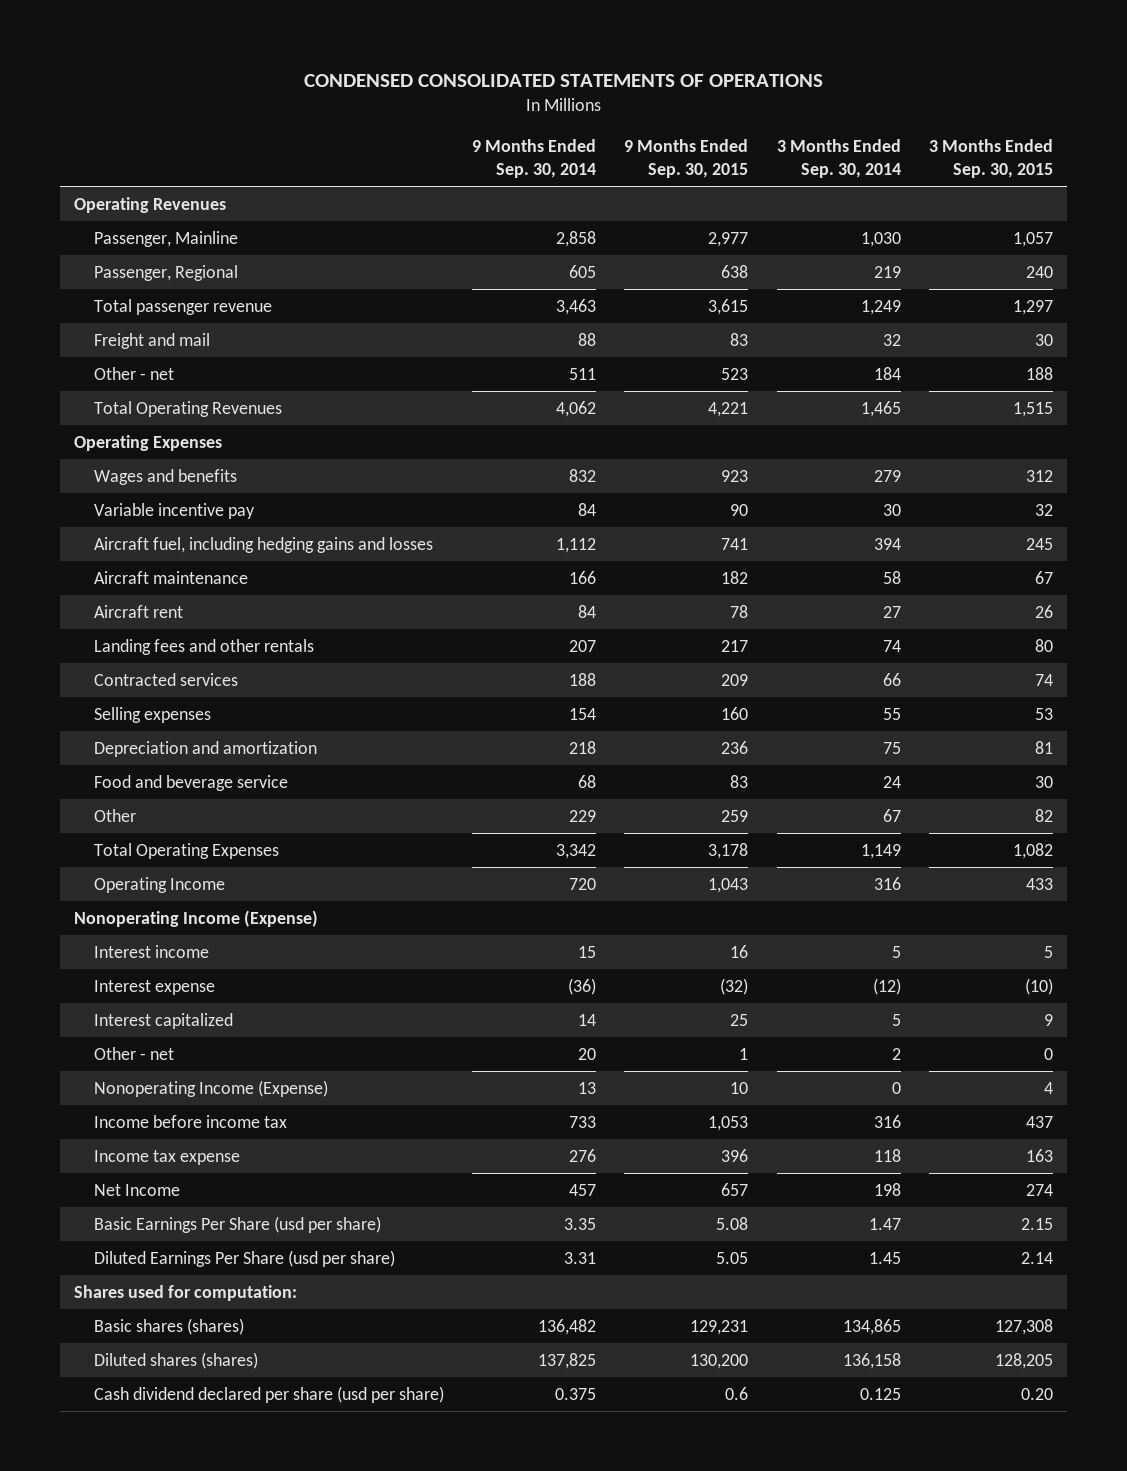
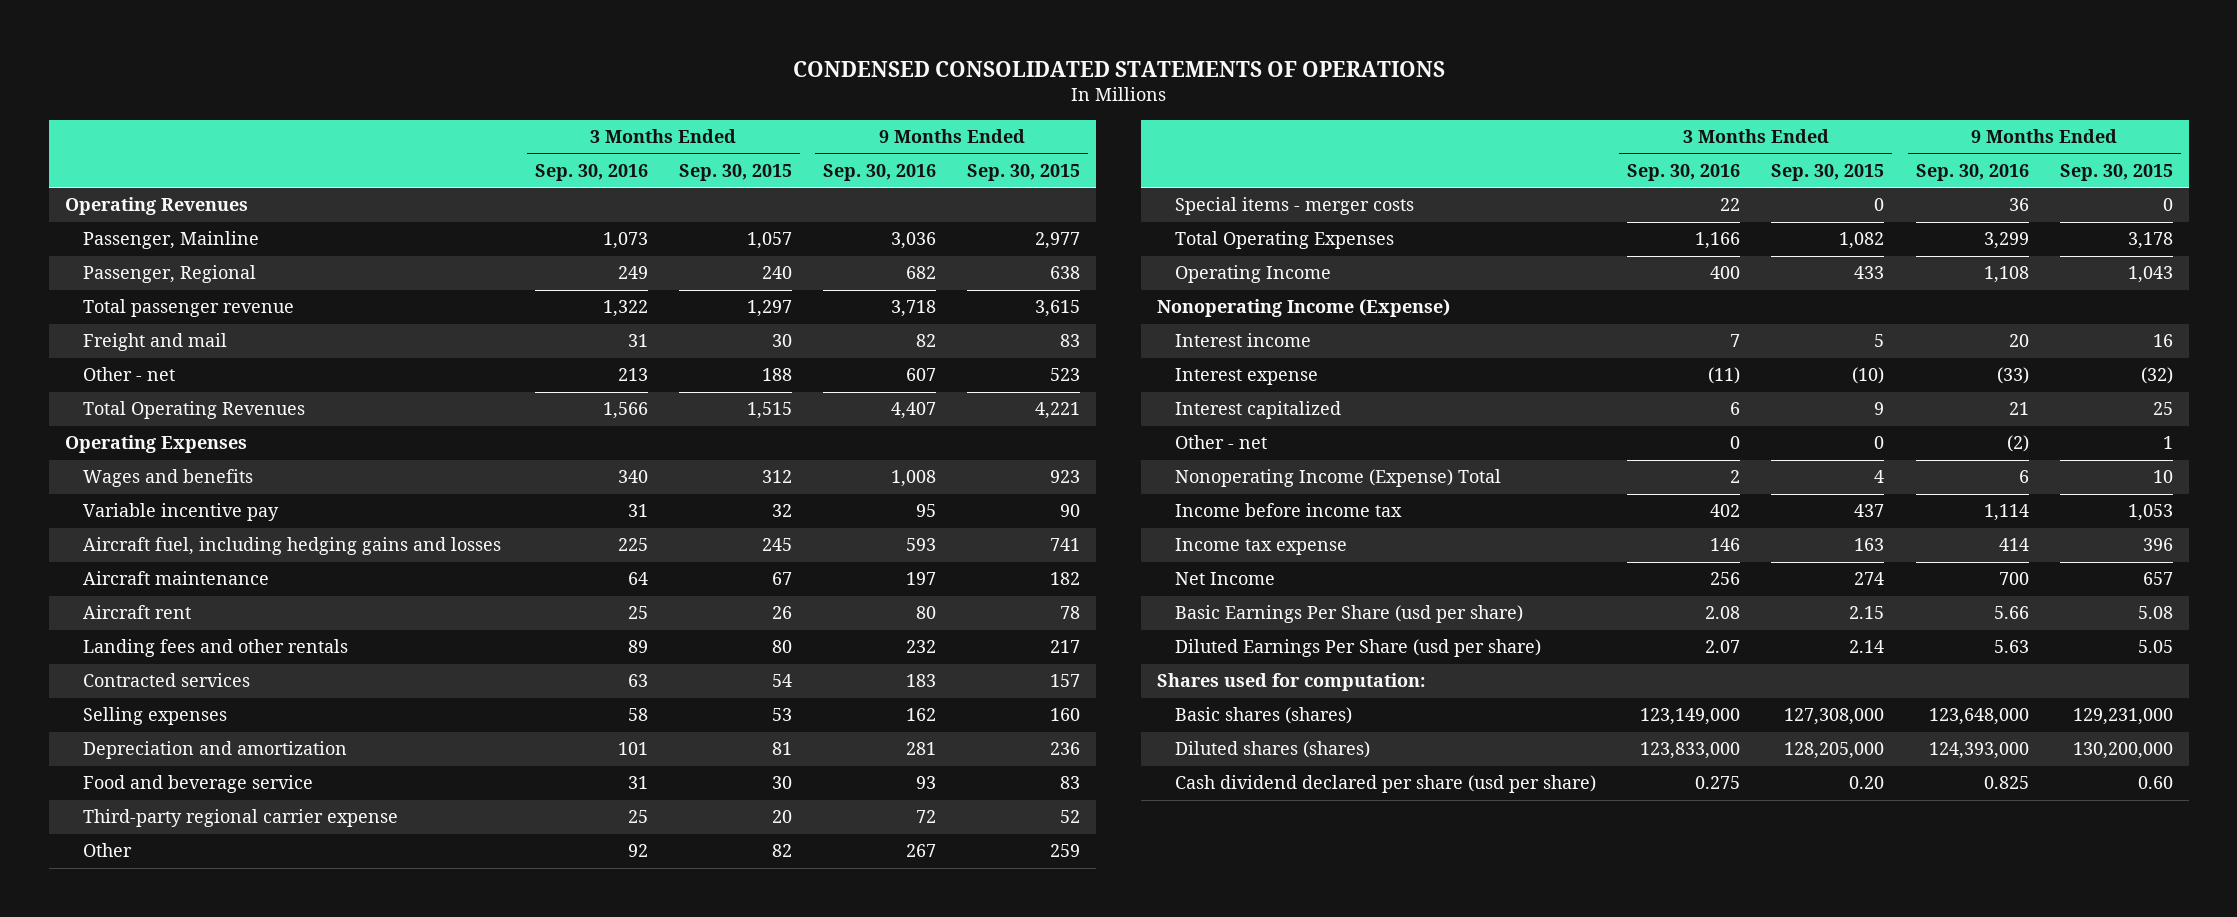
- | 9 Months Ended Sep. 30, 2014 | 9 Months Ended Sep. 30, 2015 | 3 Months Ended Sep. 30, 2014 | 3 Months Ended Sep. 30, 2015
+ | 3 Months Ended Sep. 30, 2016 | 3 Months Ended Sep. 30, 2015 | 9 Months Ended Sep. 30, 2016 | 9 Months Ended Sep. 30, 2015
- Contracted services | 188 | 209 | 66 | 74
+ Contracted services | 63 | 54 | 183 | 157
+ Third-party regional carrier expense | 25 | 20 | 72 | 52
+ Special items - merger costs | 22 | 0 | 36 | 0
- Nonoperating Income (Expense) | 13 | 10 | 0 | 4
+ Nonoperating Income (Expense) Total | 2 | 4 | 6 | 10
- Basic shares (shares) | 136,482 | 129,231 | 134,865 | 127,308
- Diluted shares (shares) | 137,825 | 130,200 | 136,158 | 128,205
- Cash dividend declared per share (usd per share) | 0.375 | 0.6 | 0.125 | 0.20
+ Basic shares (shares) | 123,149,000 | 127,308,000 | 123,648,000 | 129,231,000
+ Diluted shares (shares) | 123,833,000 | 128,205,000 | 124,393,000 | 130,200,000
+ Cash dividend declared per share (usd per share) | 0.275 | 0.20 | 0.825 | 0.60

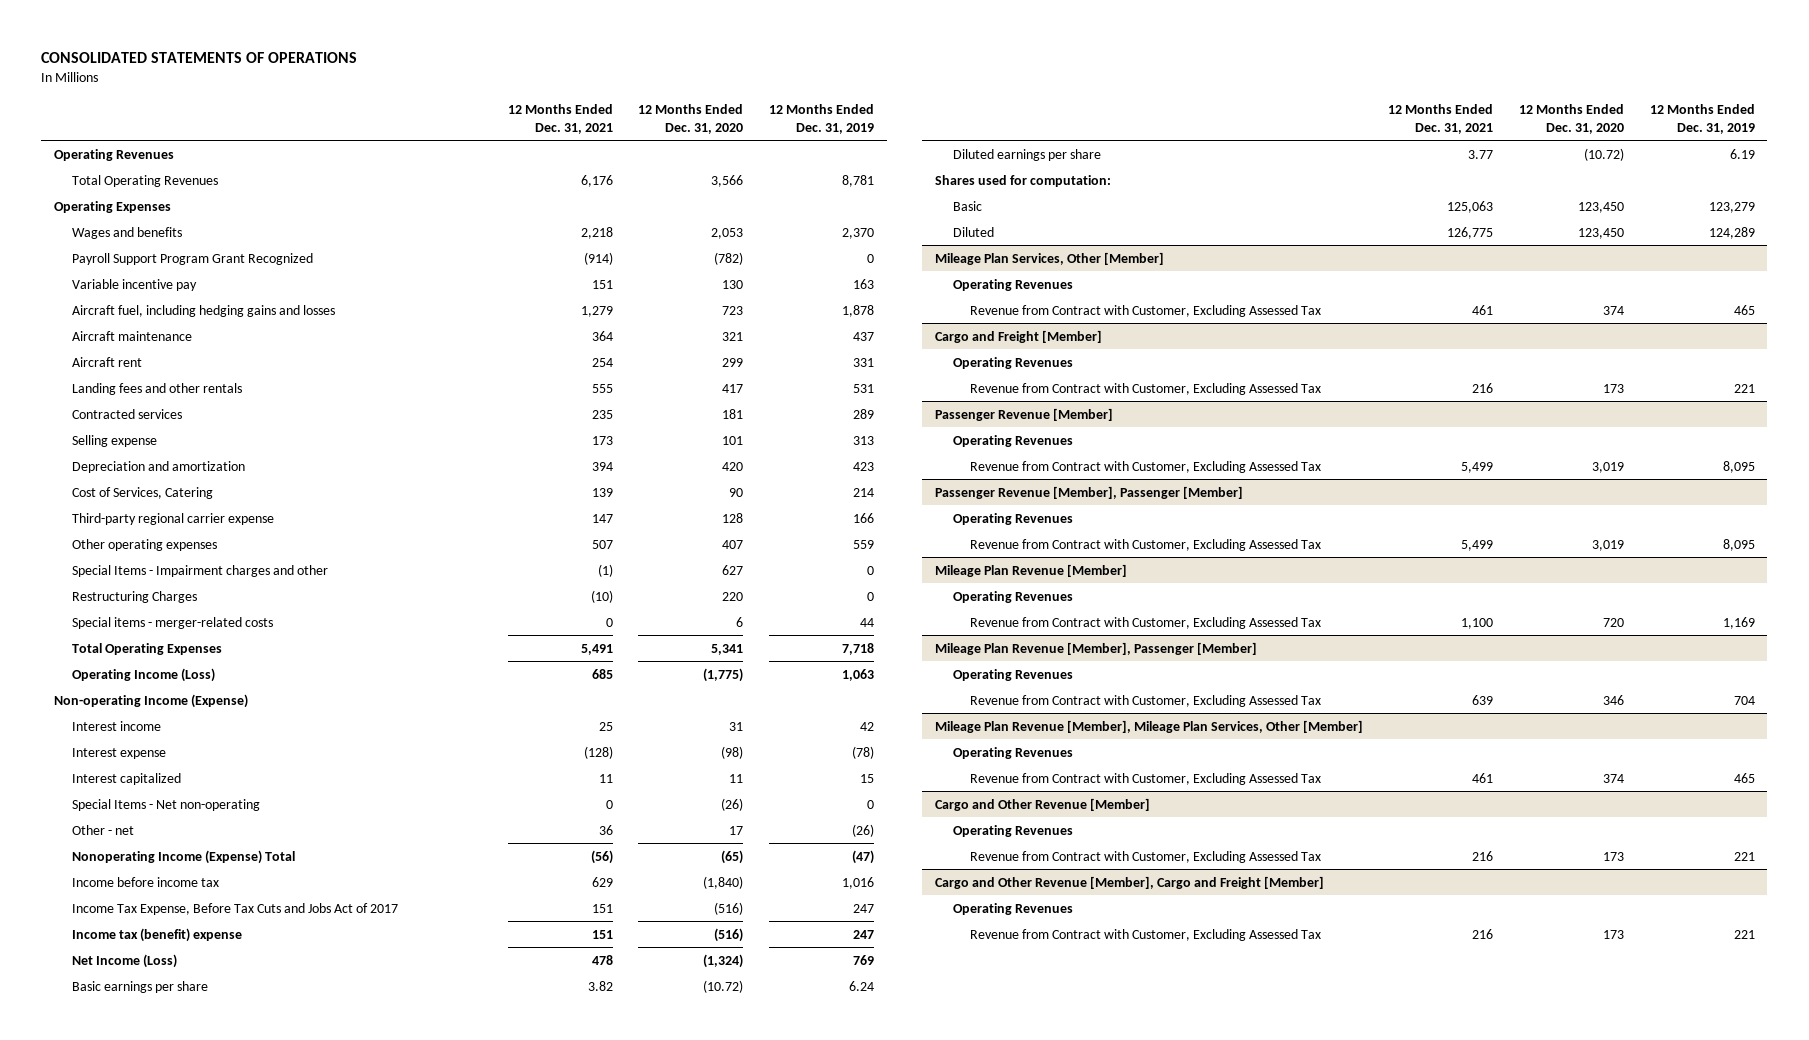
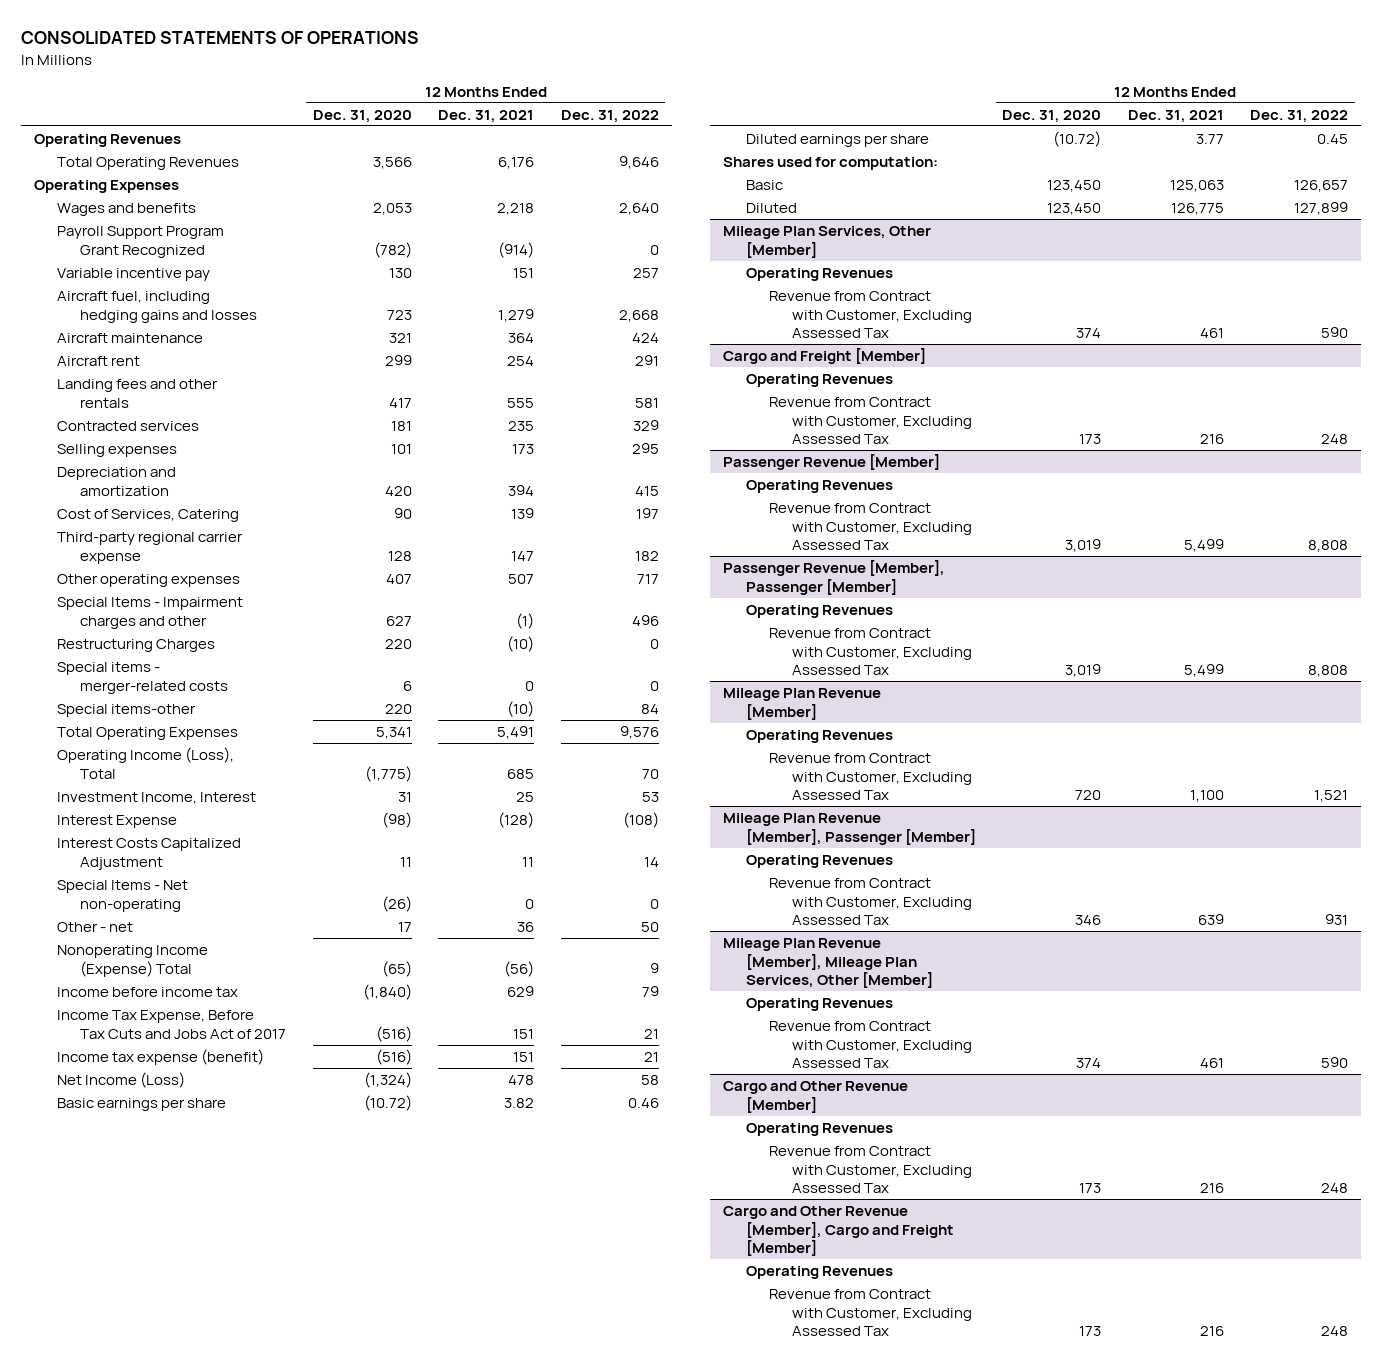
- | 12 Months Ended Dec. 31, 2021 | 12 Months Ended Dec. 31, 2020 | 12 Months Ended Dec. 31, 2019
+ | 12 Months Ended Dec. 31, 2020 | 12 Months Ended Dec. 31, 2021 | 12 Months Ended Dec. 31, 2022
- Selling expense | 173 | 101 | 313
+ Selling expenses | 101 | 173 | 295
+ Special items-other | 220 | (10) | 84
- Operating Income (Loss) | 685 | (1,775) | 1,063
- Non-operating Income (Expense)
- Interest income | 25 | 31 | 42
- Interest expense | (128) | (98) | (78)
- Interest capitalized | 11 | 11 | 15
+ Operating Income (Loss), Total | (1,775) | 685 | 70
+ Investment Income, Interest | 31 | 25 | 53
+ Interest Expense | (98) | (128) | (108)
+ Interest Costs Capitalized Adjustment | 11 | 11 | 14
- Income tax (benefit) expense | 151 | (516) | 247
+ Income tax expense (benefit) | (516) | 151 | 21

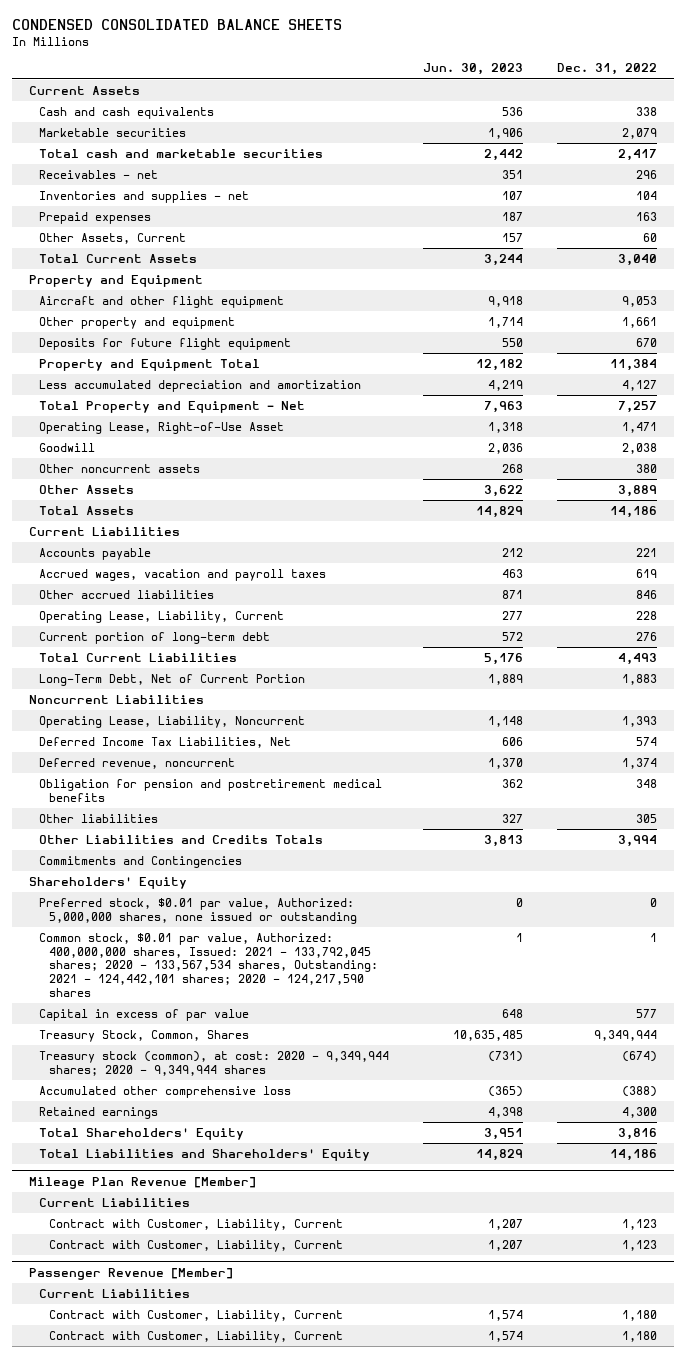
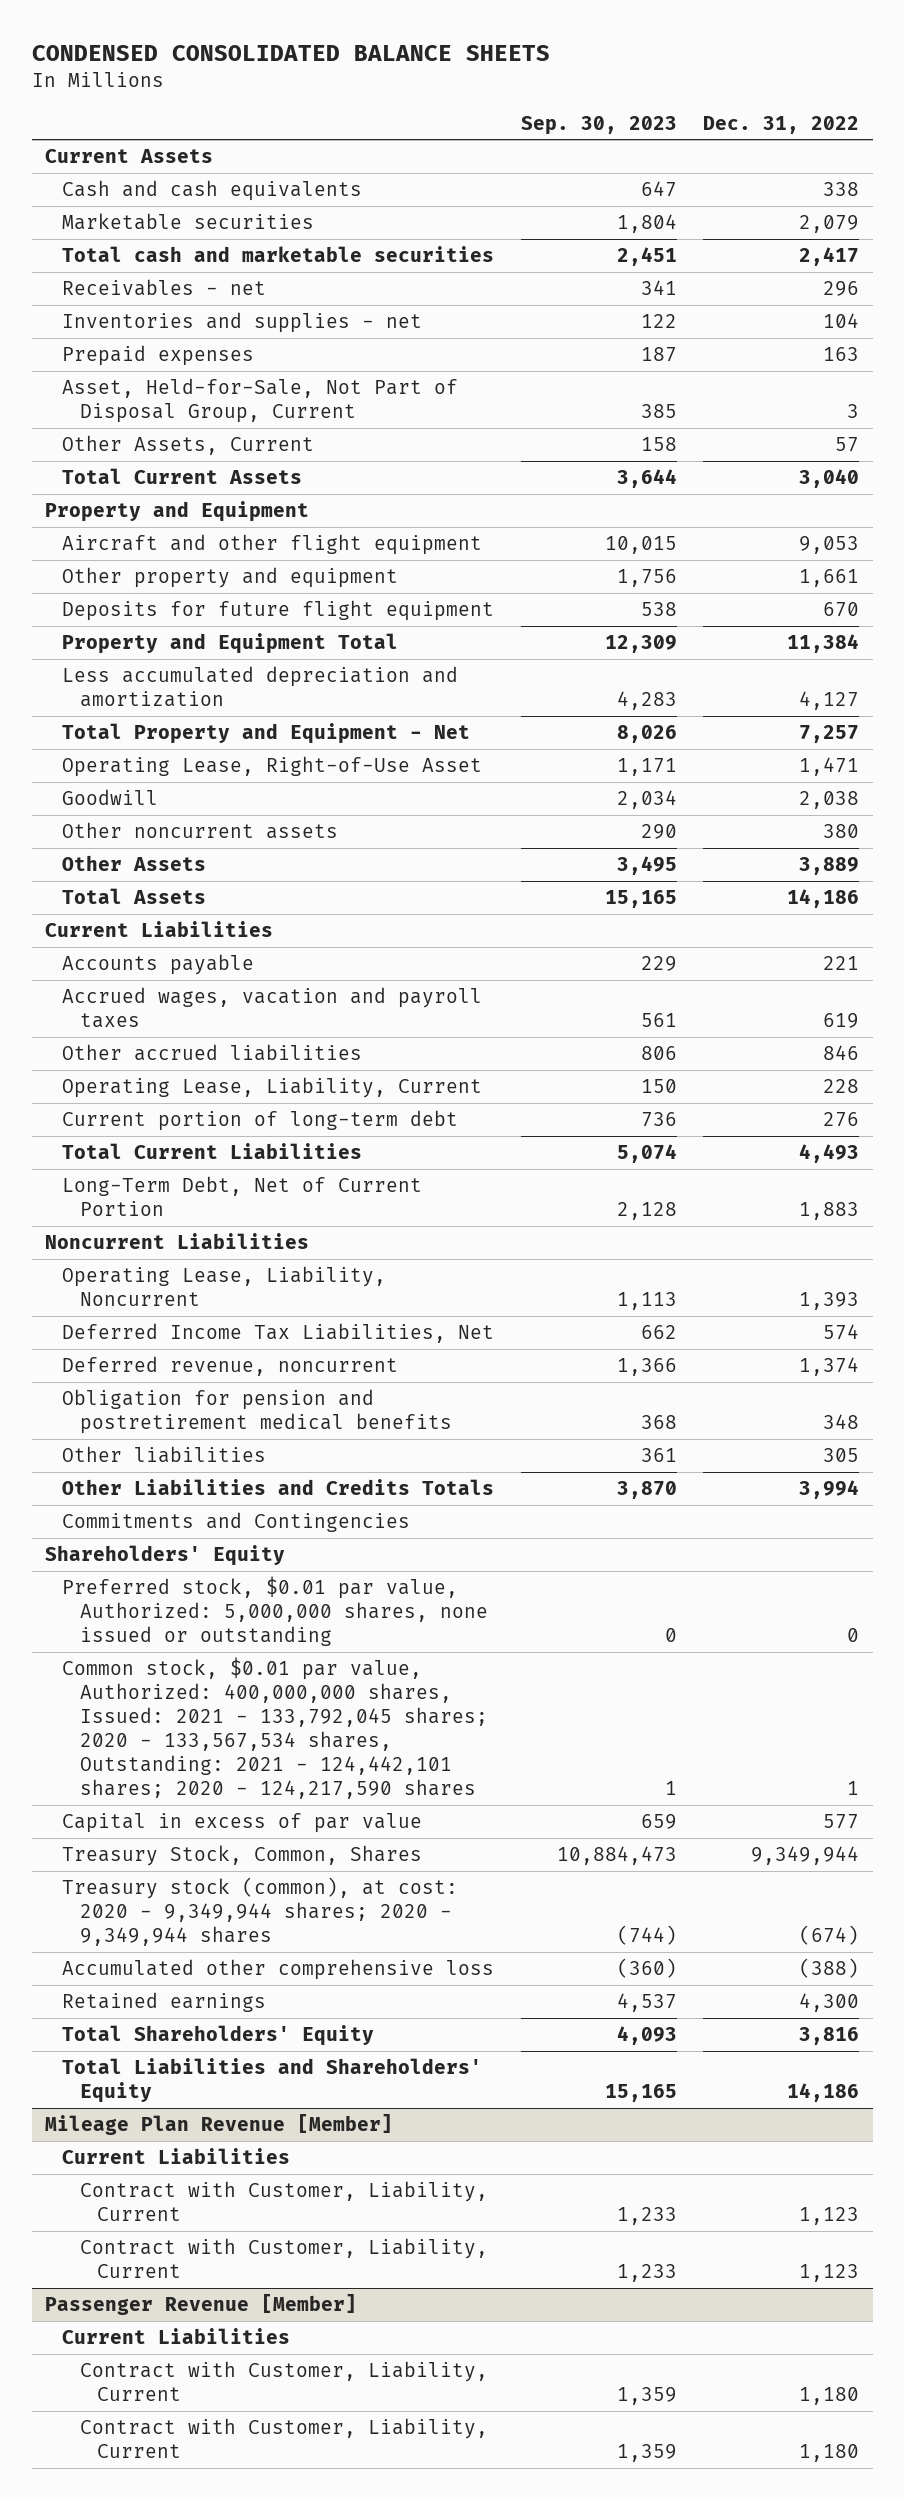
- | Jun. 30, 2023 | Dec. 31, 2022
+ | Sep. 30, 2023 | Dec. 31, 2022
- Other Assets, Current | 157 | 60
+ Asset, Held-for-Sale, Not Part of Disposal Group, Current | 385 | 3
+ Other Assets, Current | 158 | 57

